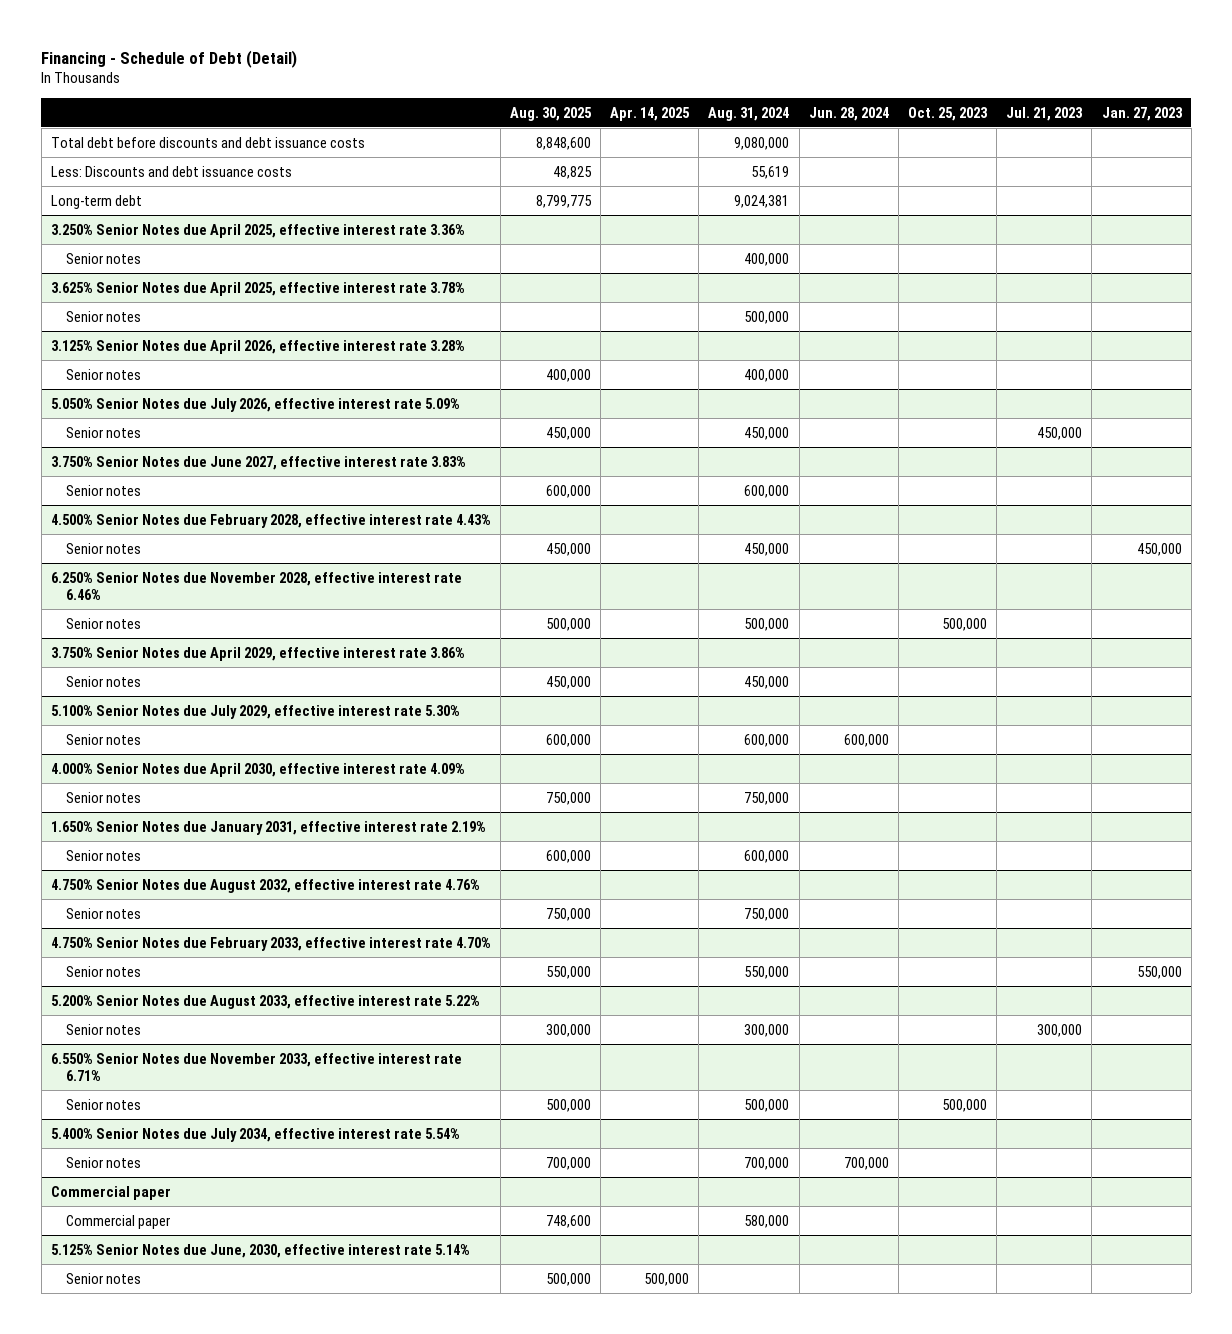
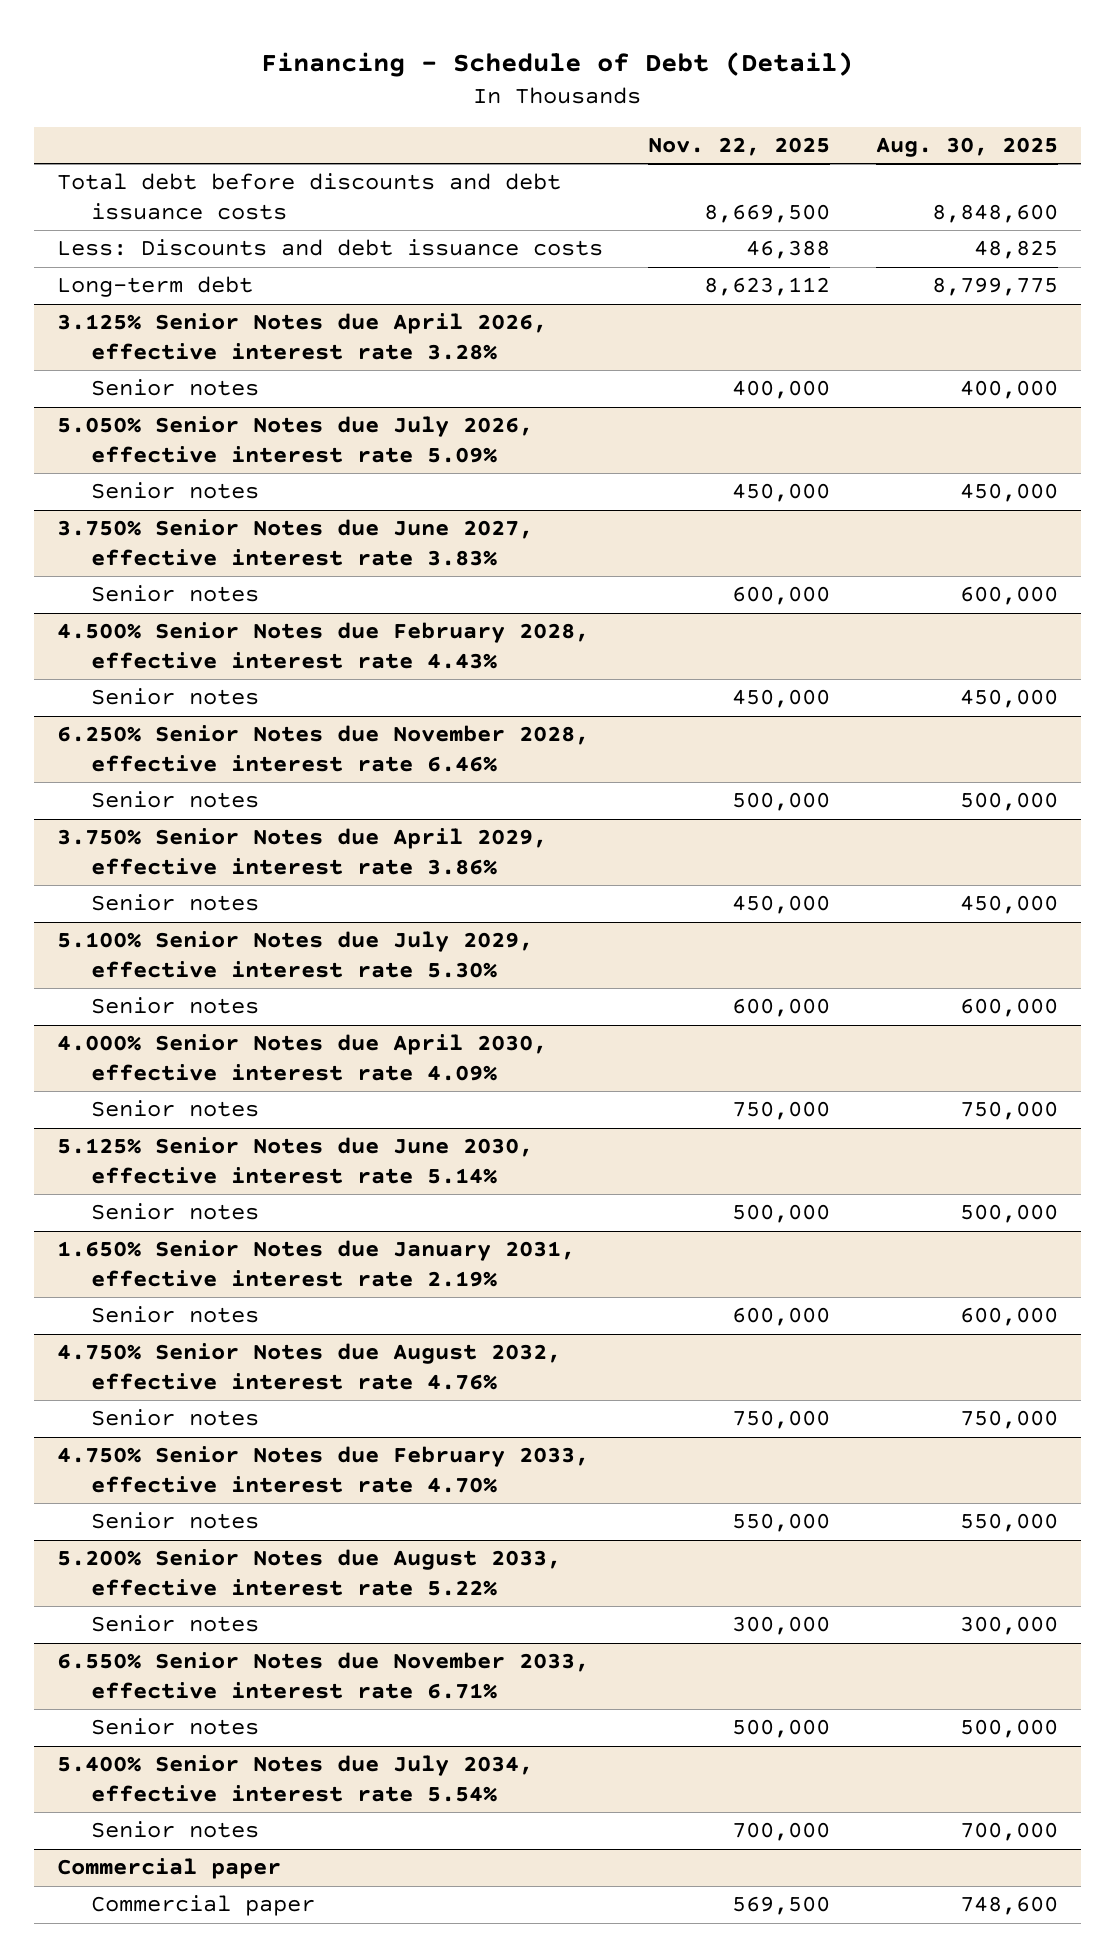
- | Aug. 30, 2025 | Apr. 14, 2025 | Aug. 31, 2024 | Jun. 28, 2024 | Oct. 25, 2023 | Jul. 21, 2023 | Jan. 27, 2023
+ | Nov. 22, 2025 | Aug. 30, 2025
- 3.250% Senior Notes due April 2025, effective interest rate 3.36%
- Senior notes | | | 400,000 | | | |
- 3.625% Senior Notes due April 2025, effective interest rate 3.78%
- Senior notes | | | 500,000 | | | |
+ 5.125% Senior Notes due June 2030, effective interest rate 5.14%
+ Senior notes | 500,000 | 500,000
- 5.125% Senior Notes due June, 2030, effective interest rate 5.14%
- Senior notes | 500,000 | 500,000 | | | | |

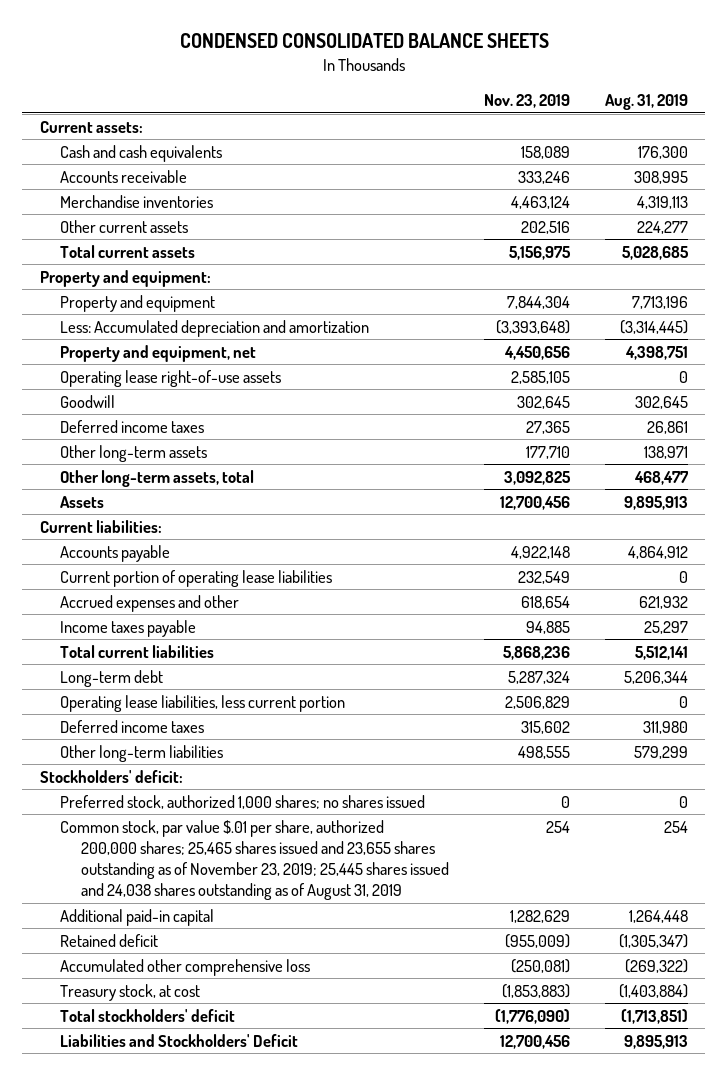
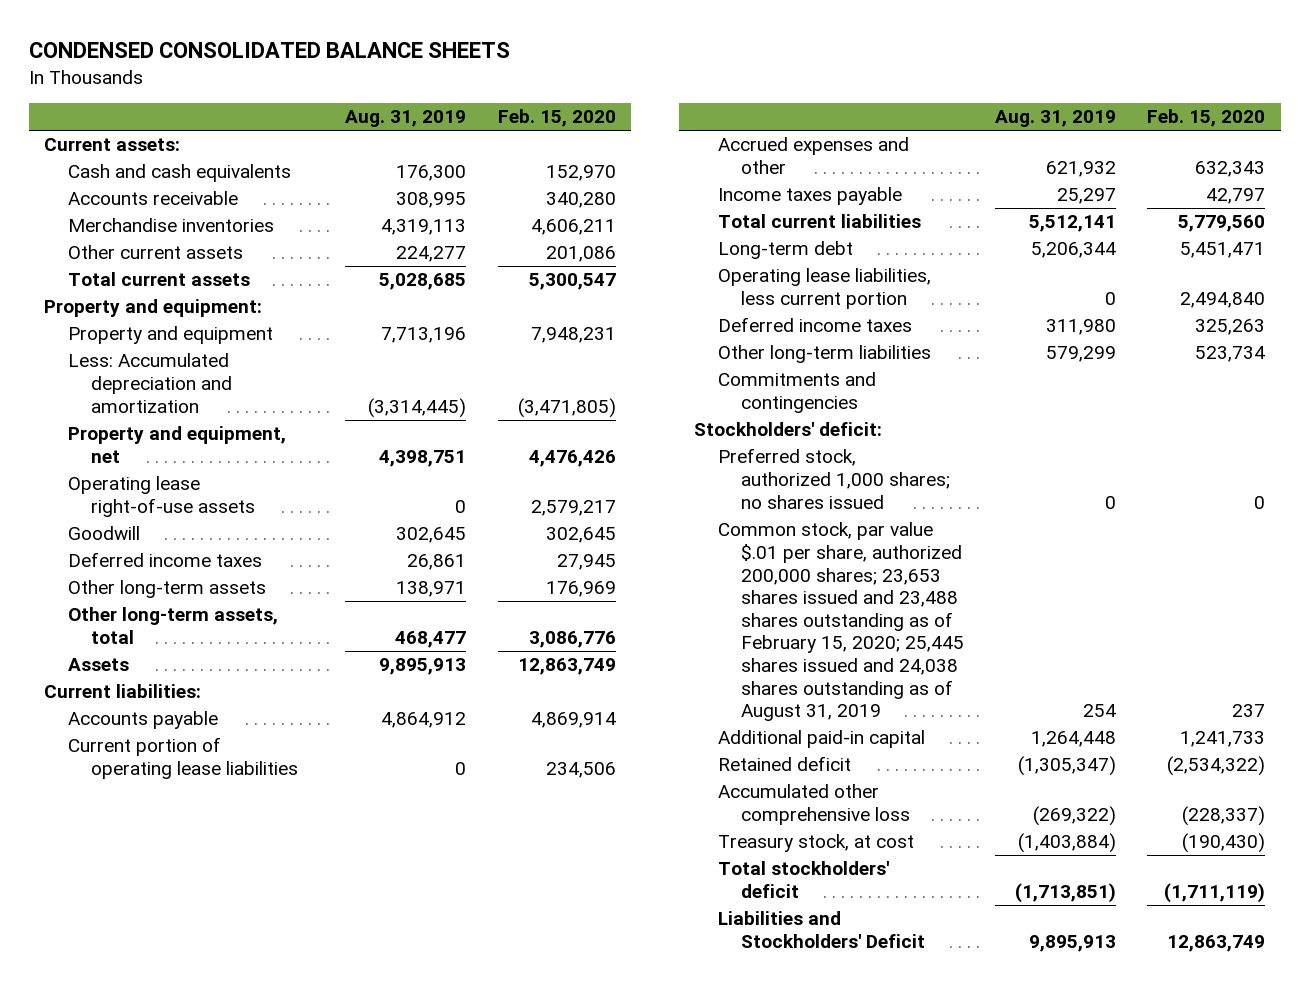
- | Nov. 23, 2019 | Aug. 31, 2019
+ | Aug. 31, 2019 | Feb. 15, 2020
+ Commitments and contingencies
- Common stock, par value $.01 per share, authorized 200,000 shares; 25,465 shares issued and 23,655 shares outstanding as of November 23, 2019; 25,445 shares issued and 24,038 shares outstanding as of August 31, 2019 | 254 | 254
+ Common stock, par value $.01 per share, authorized 200,000 shares; 23,653 shares issued and 23,488 shares outstanding as of February 15, 2020; 25,445 shares issued and 24,038 shares outstanding as of August 31, 2019 | 254 | 237

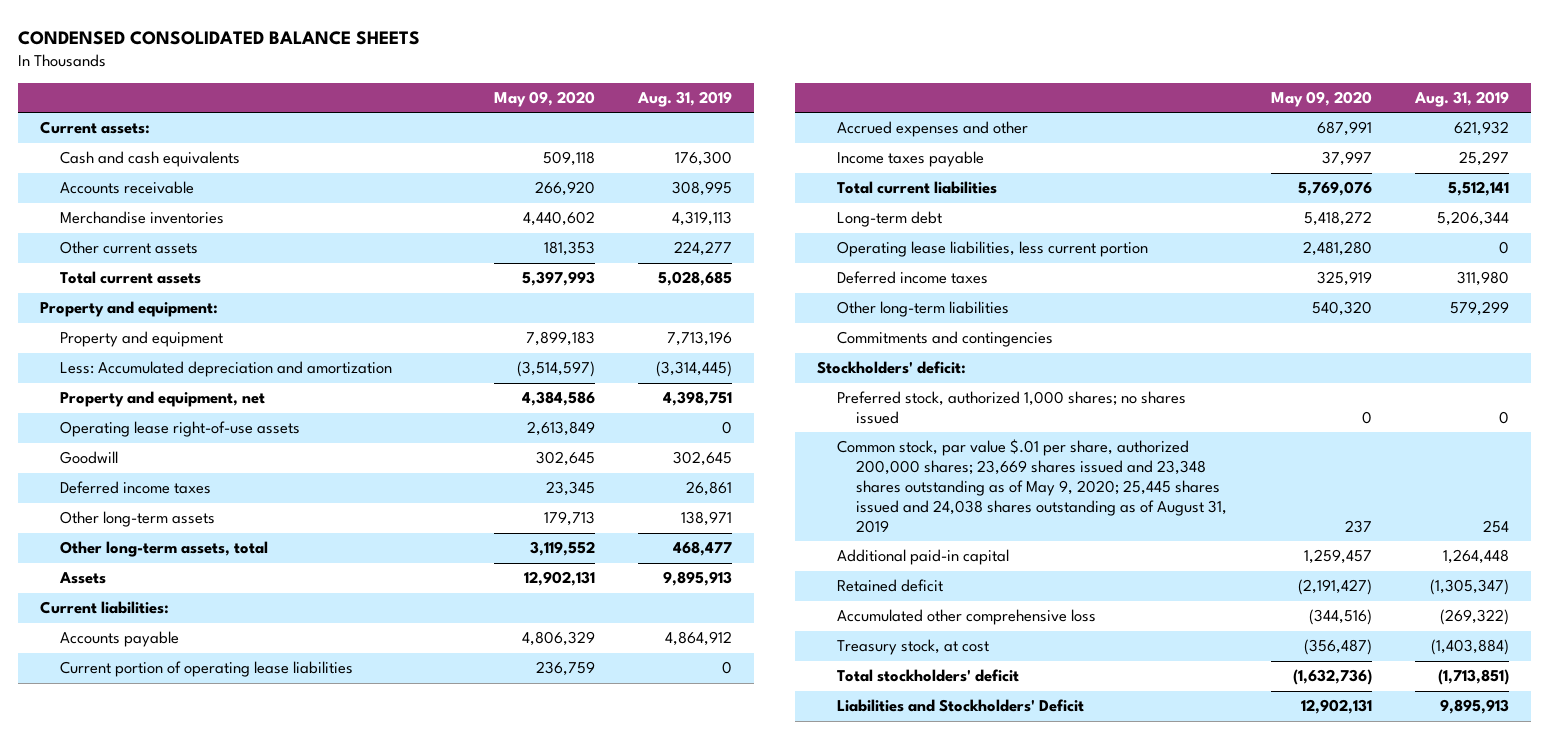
- | Aug. 31, 2019 | Feb. 15, 2020
+ | May 09, 2020 | Aug. 31, 2019
- Common stock, par value $.01 per share, authorized 200,000 shares; 23,653 shares issued and 23,488 shares outstanding as of February 15, 2020; 25,445 shares issued and 24,038 shares outstanding as of August 31, 2019 | 254 | 237
+ Common stock, par value $.01 per share, authorized 200,000 shares; 23,669 shares issued and 23,348 shares outstanding as of May 9, 2020; 25,445 shares issued and 24,038 shares outstanding as of August 31, 2019 | 237 | 254

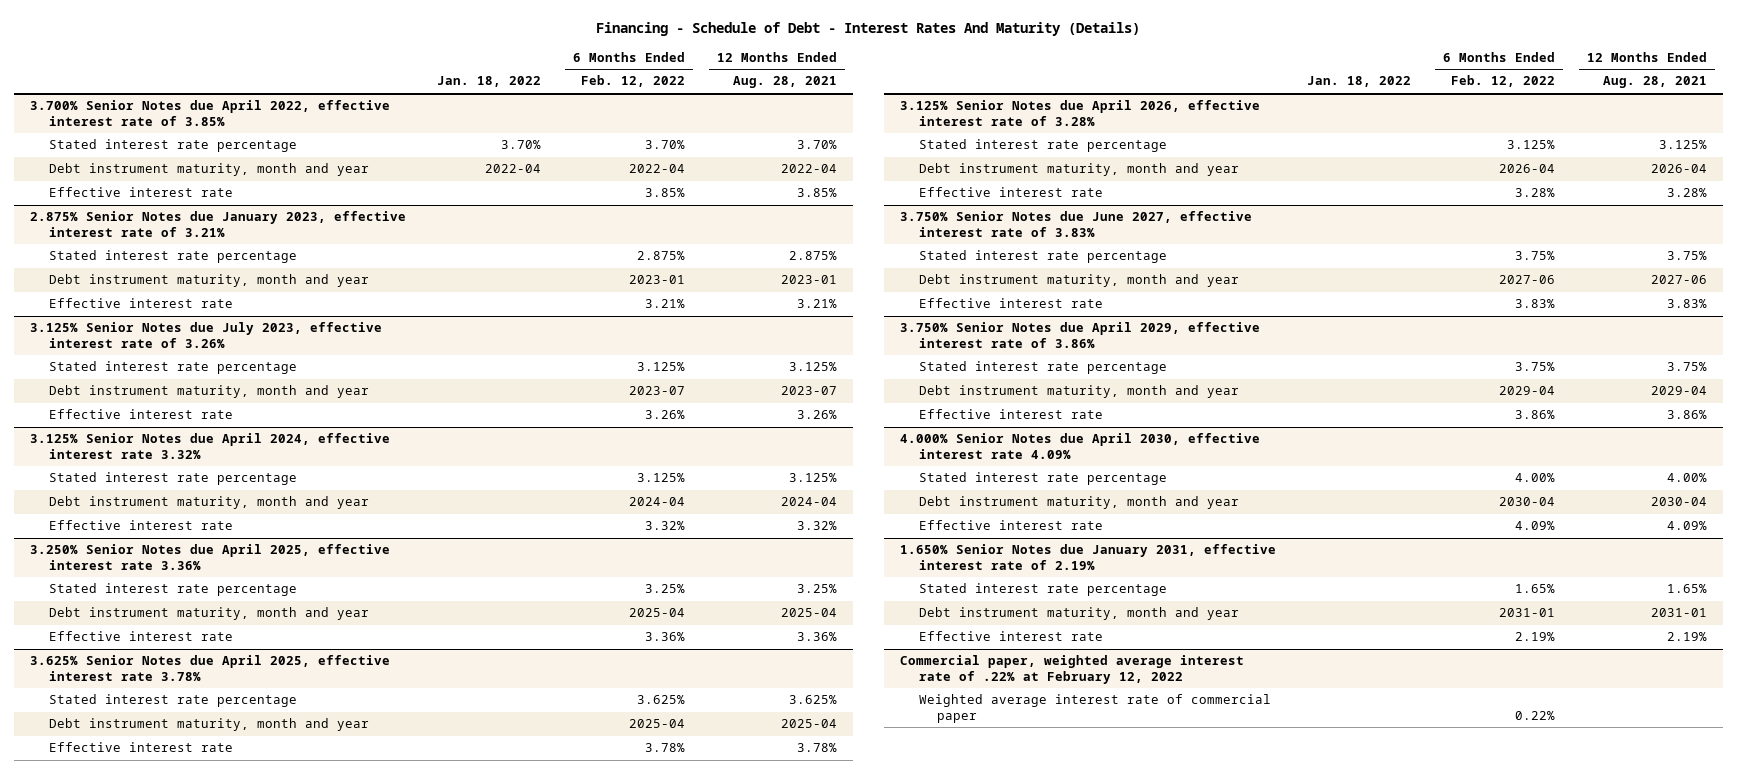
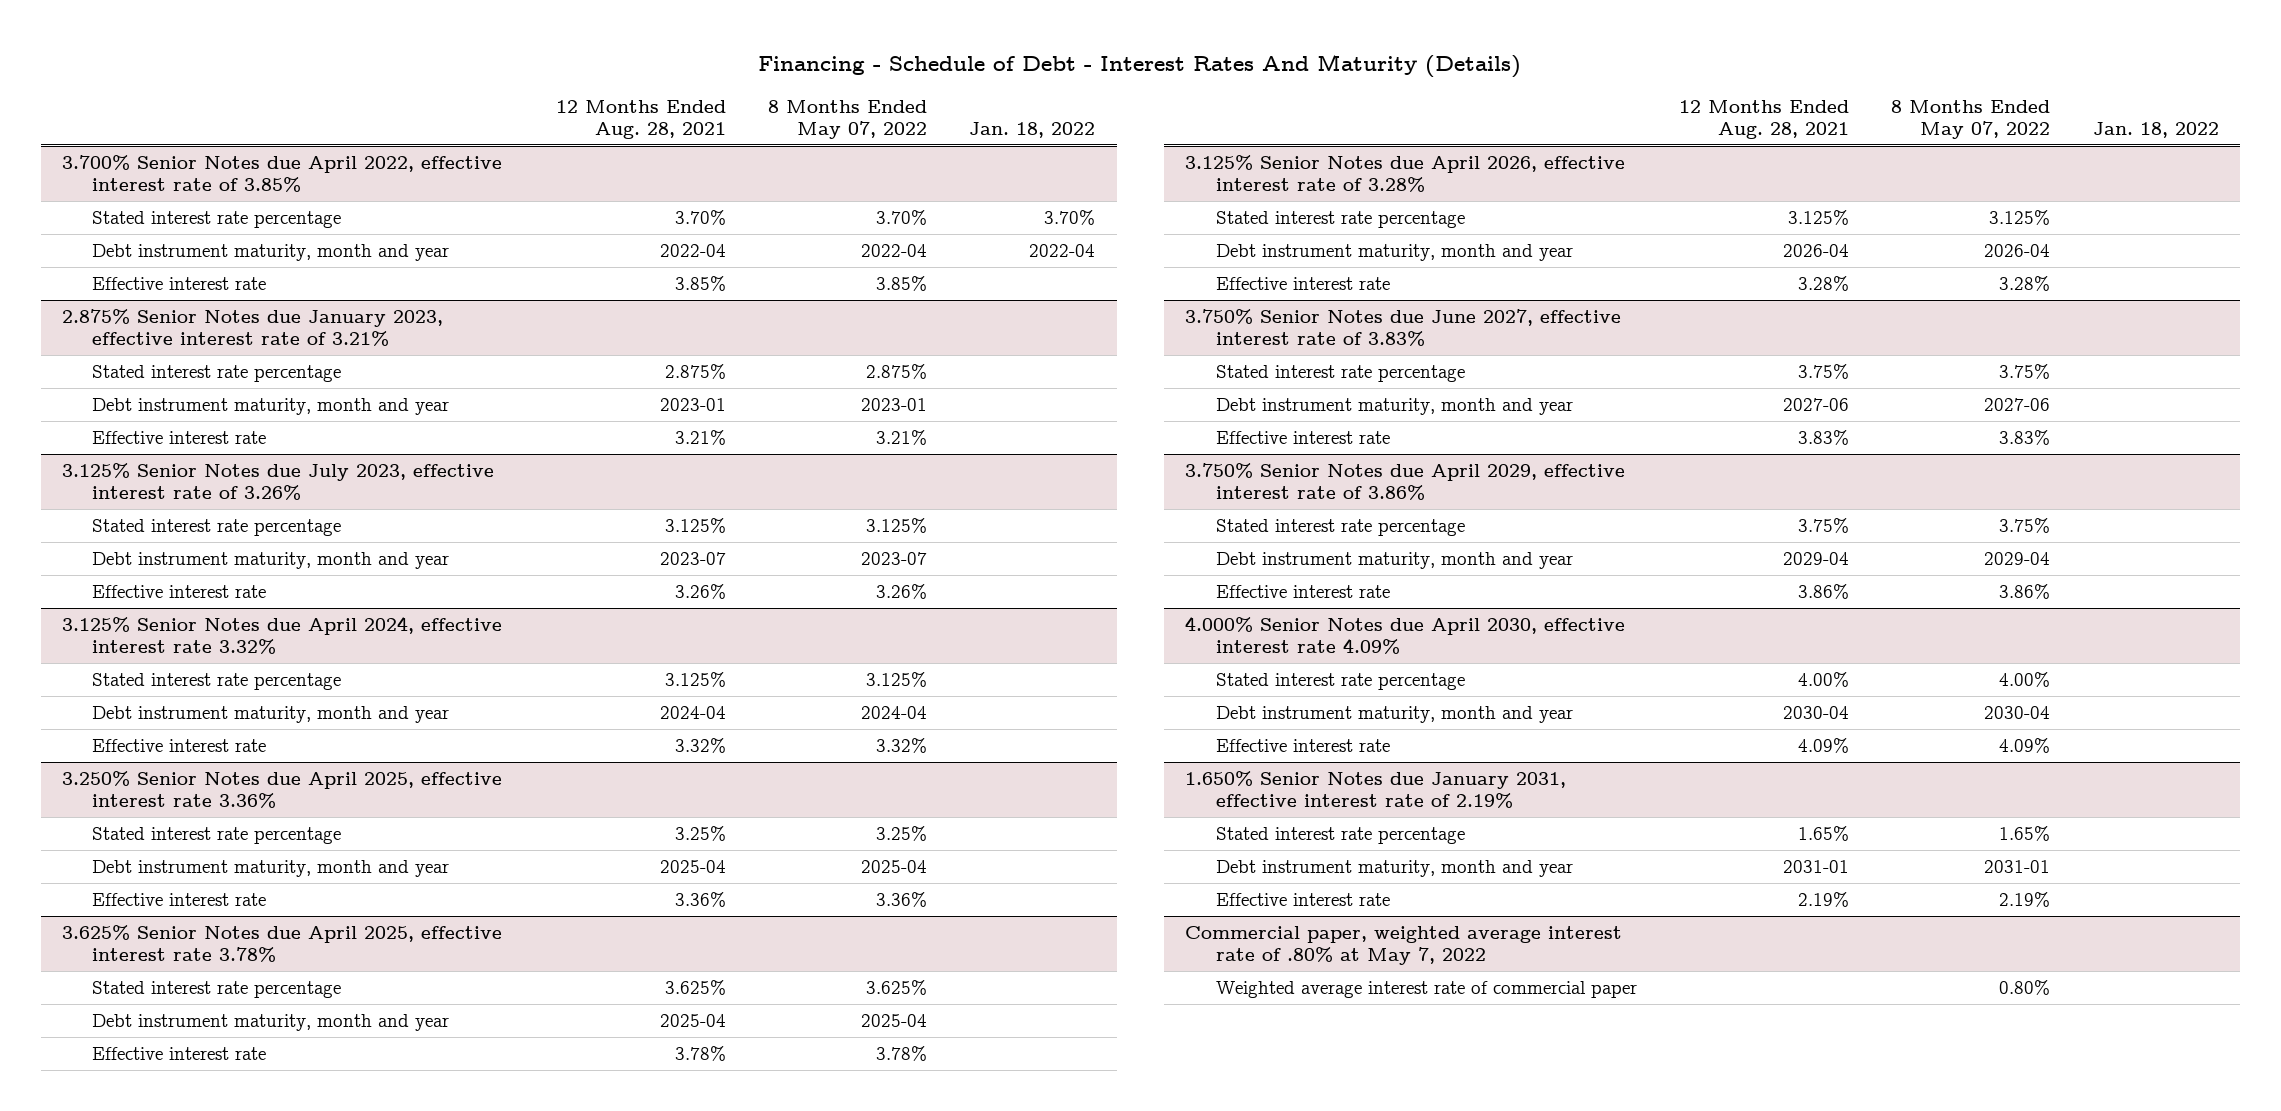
- | Jan. 18, 2022 | 6 Months Ended Feb. 12, 2022 | 12 Months Ended Aug. 28, 2021
+ | 12 Months Ended Aug. 28, 2021 | 8 Months Ended May 07, 2022 | Jan. 18, 2022
- Commercial paper, weighted average interest rate of .22% at February 12, 2022
+ Commercial paper, weighted average interest rate of .80% at May 7, 2022

